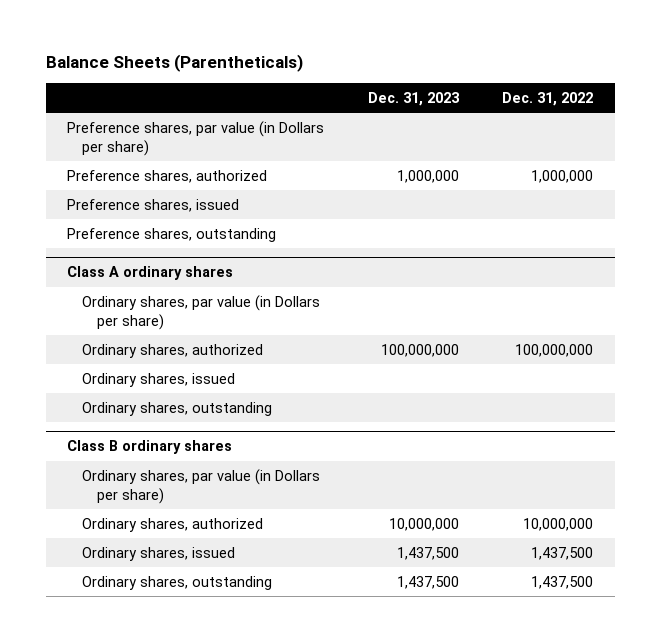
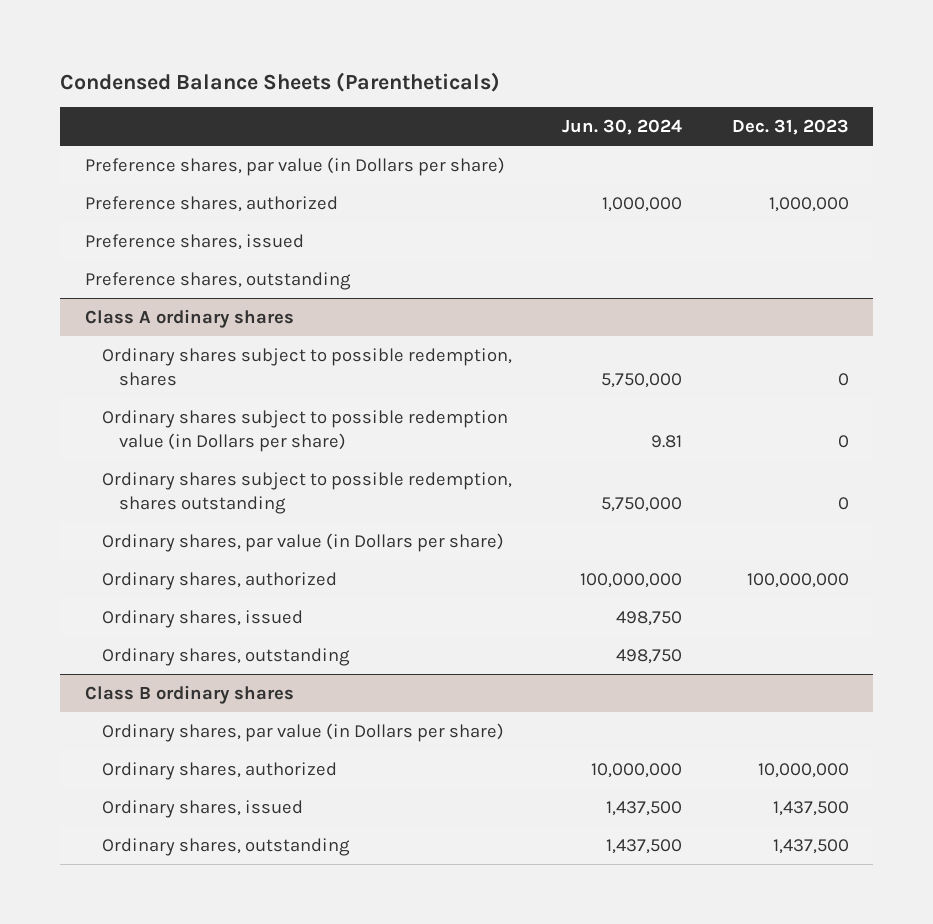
- Balance Sheets (Parentheticals)
+ Condensed Balance Sheets (Parentheticals)
- | Dec. 31, 2023 | Dec. 31, 2022
+ | Jun. 30, 2024 | Dec. 31, 2023
@ Class A ordinary shares
+ Ordinary shares subject to possible redemption, shares | 5,750,000 | 0
+ Ordinary shares subject to possible redemption value (in Dollars per share) | 9.81 | 0
+ Ordinary shares subject to possible redemption, shares outstanding | 5,750,000 | 0

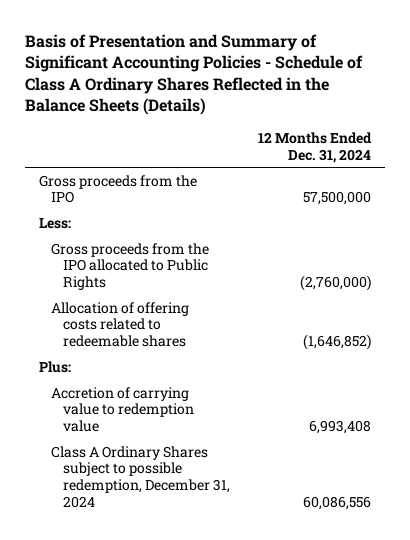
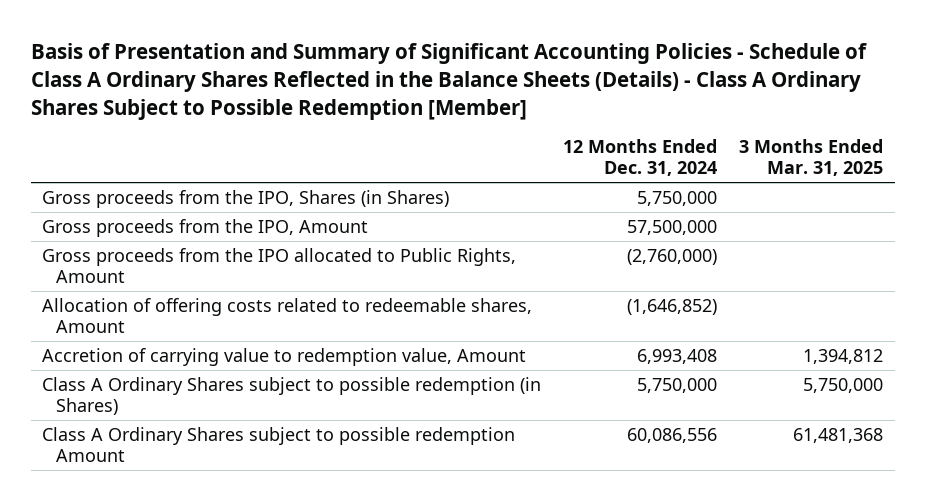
- Basis of Presentation and Summary of Significant Accounting Policies - Schedule of Class A Ordinary Shares Reflected in the Balance Sheets (Details)
+ Basis of Presentation and Summary of Significant Accounting Policies - Schedule of Class A Ordinary Shares Reflected in the Balance Sheets (Details) - Class A Ordinary Shares Subject to Possible Redemption [Member]
- | 12 Months Ended Dec. 31, 2024
+ | 12 Months Ended Dec. 31, 2024 | 3 Months Ended Mar. 31, 2025
- Gross proceeds from the IPO | 57,500,000
- Less:
- Gross proceeds from the IPO allocated to Public Rights | (2,760,000)
- Allocation of offering costs related to redeemable shares | (1,646,852)
- Plus:
- Accretion of carrying value to redemption value | 6,993,408
- Class A Ordinary Shares subject to possible redemption, December 31, 2024 | 60,086,556
+ Gross proceeds from the IPO, Shares (in Shares) | 5,750,000 |
+ Gross proceeds from the IPO, Amount | 57,500,000 |
+ Gross proceeds from the IPO allocated to Public Rights, Amount | (2,760,000) |
+ Allocation of offering costs related to redeemable shares, Amount | (1,646,852) |
+ Accretion of carrying value to redemption value, Amount | 6,993,408 | 1,394,812
+ Class A Ordinary Shares subject to possible redemption (in Shares) | 5,750,000 | 5,750,000
+ Class A Ordinary Shares subject to possible redemption Amount | 60,086,556 | 61,481,368

